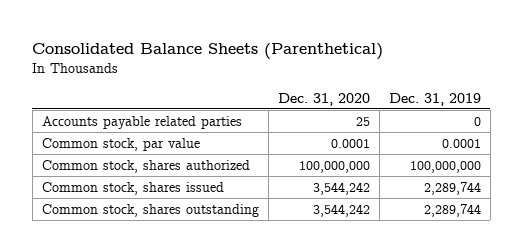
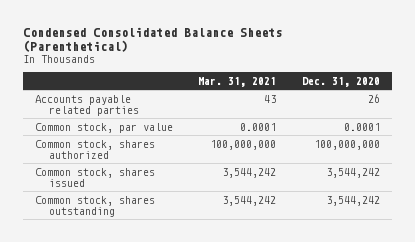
- Consolidated Balance Sheets (Parenthetical)
+ Condensed Consolidated Balance Sheets (Parenthetical)
- | Dec. 31, 2020 | Dec. 31, 2019
+ | Mar. 31, 2021 | Dec. 31, 2020
- Accounts payable related parties | 25 | 0
+ Accounts payable related parties | 43 | 26

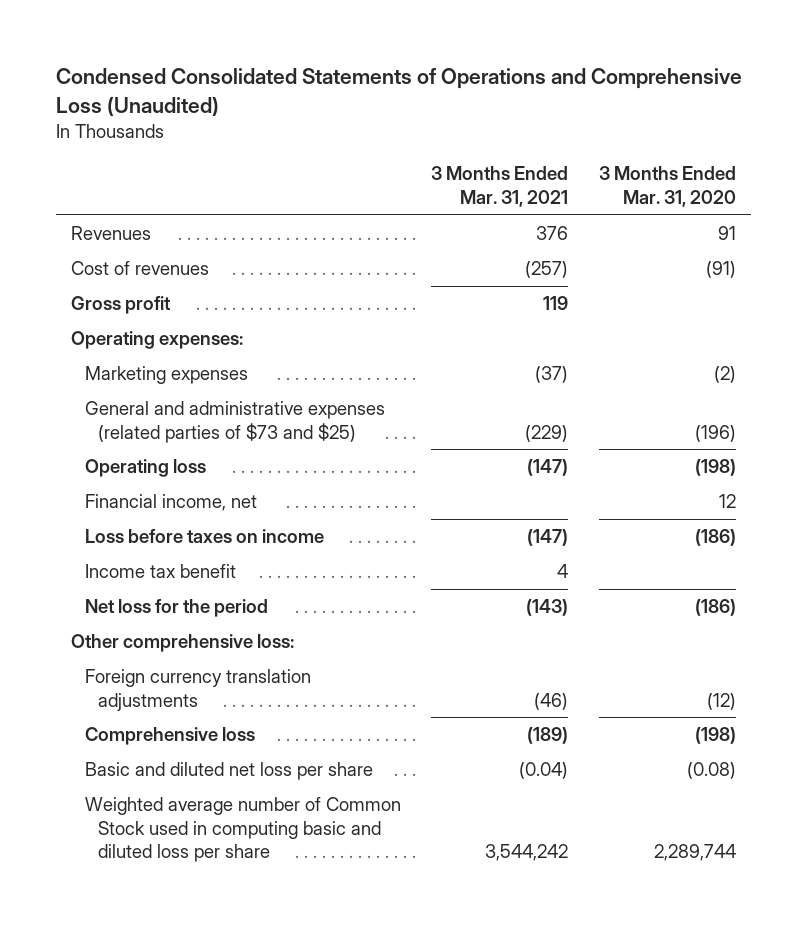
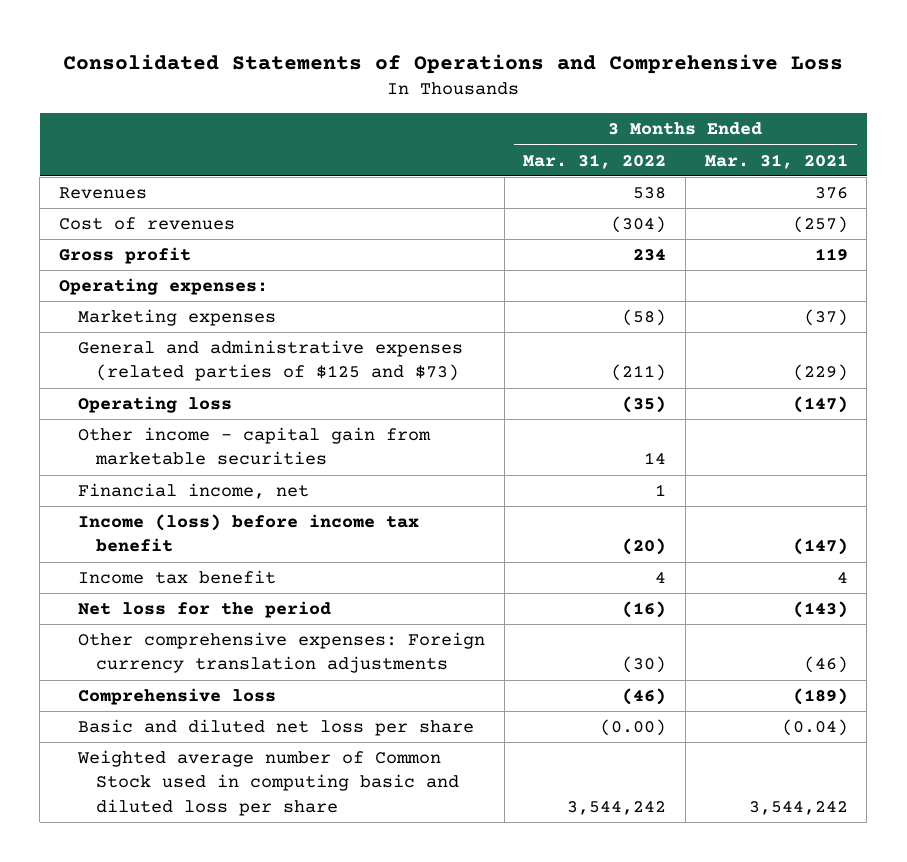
- Condensed Consolidated Statements of Operations and Comprehensive Loss (Unaudited)
+ Consolidated Statements of Operations and Comprehensive Loss
- | 3 Months Ended Mar. 31, 2021 | 3 Months Ended Mar. 31, 2020
+ | 3 Months Ended Mar. 31, 2022 | 3 Months Ended Mar. 31, 2021
- General and administrative expenses (related parties of $73 and $25) | (229) | (196)
+ General and administrative expenses (related parties of $125 and $73) | (211) | (229)
+ Other income - capital gain from marketable securities | 14 |
- Loss before taxes on income | (147) | (186)
+ Income (loss) before income tax benefit | (20) | (147)
- Other comprehensive loss:
- Foreign currency translation adjustments | (46) | (12)
+ Other comprehensive expenses: Foreign currency translation adjustments | (30) | (46)

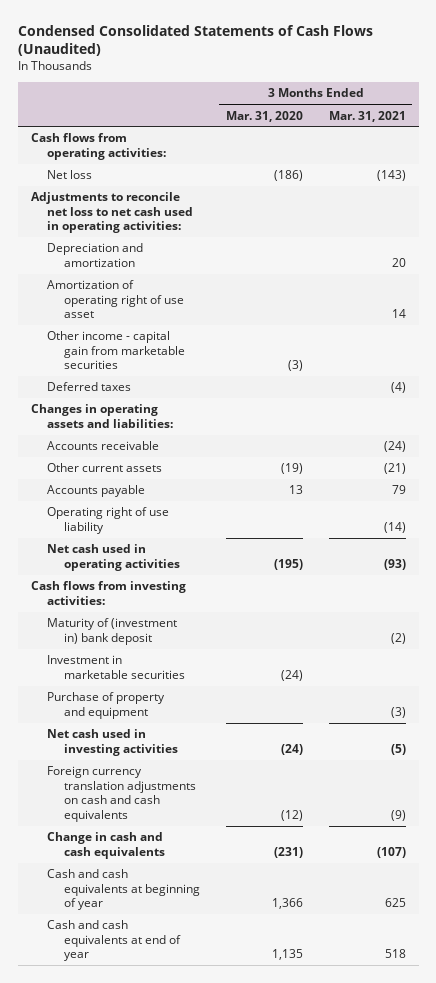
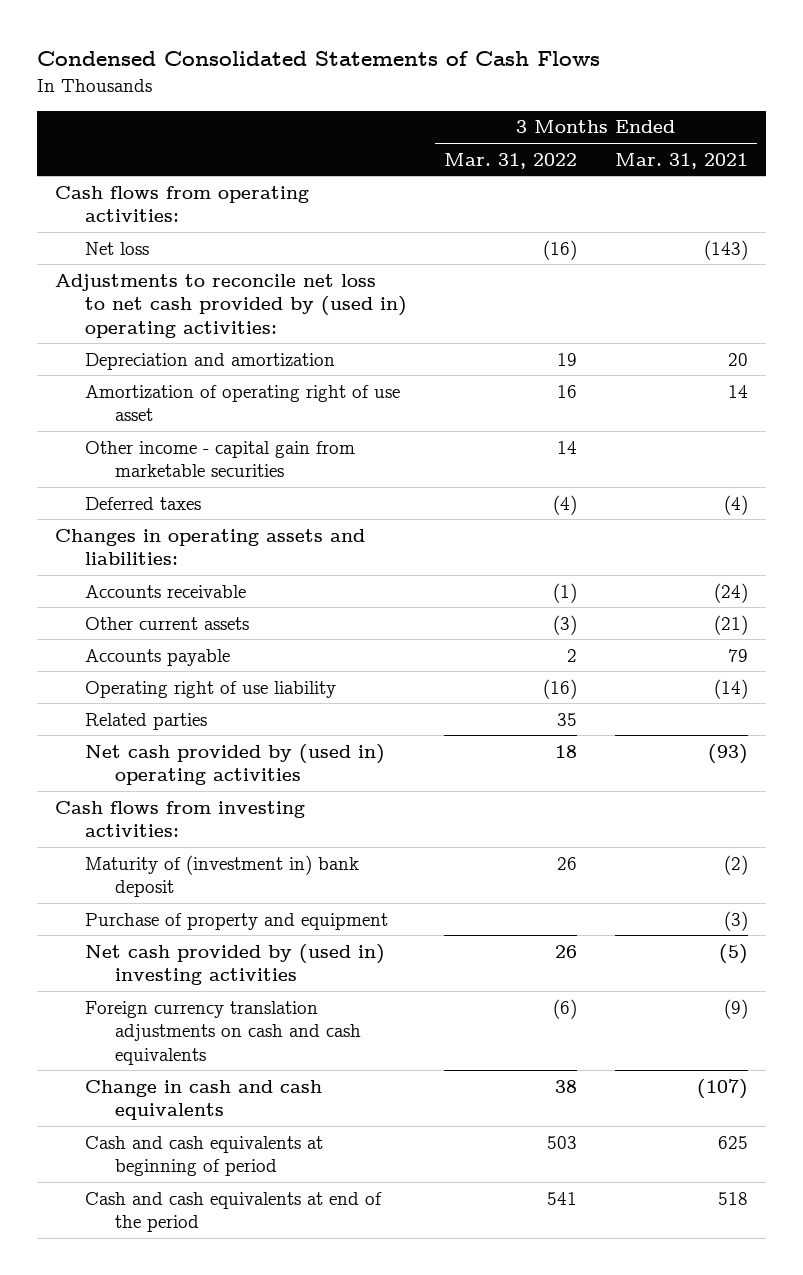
- Condensed Consolidated Statements of Cash Flows (Unaudited)
+ Condensed Consolidated Statements of Cash Flows
- | 3 Months Ended Mar. 31, 2020 | 3 Months Ended Mar. 31, 2021
+ | 3 Months Ended Mar. 31, 2022 | 3 Months Ended Mar. 31, 2021
- Adjustments to reconcile net loss to net cash used in operating activities:
+ Adjustments to reconcile net loss to net cash provided by (used in) operating activities:
- Net cash used in operating activities | (195) | (93)
+ Related parties | 35 |
+ Net cash provided by (used in) operating activities | 18 | (93)
- Investment in marketable securities | (24) |
- Net cash used in investing activities | (24) | (5)
+ Net cash provided by (used in) investing activities | 26 | (5)
- Cash and cash equivalents at beginning of year | 1,366 | 625
- Cash and cash equivalents at end of year | 1,135 | 518
+ Cash and cash equivalents at beginning of period | 503 | 625
+ Cash and cash equivalents at end of the period | 541 | 518

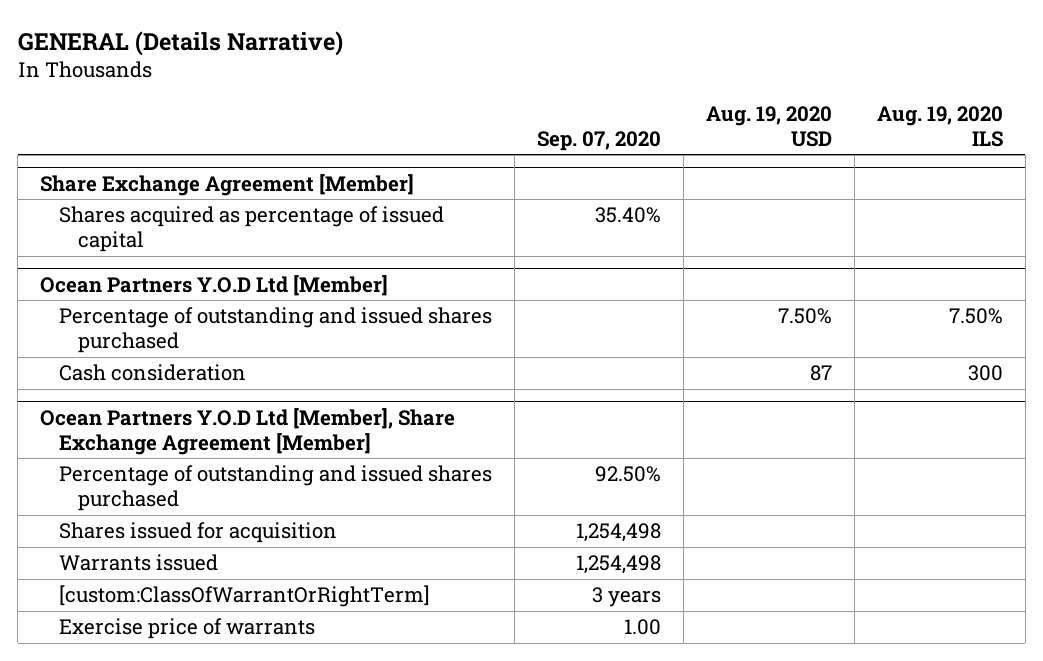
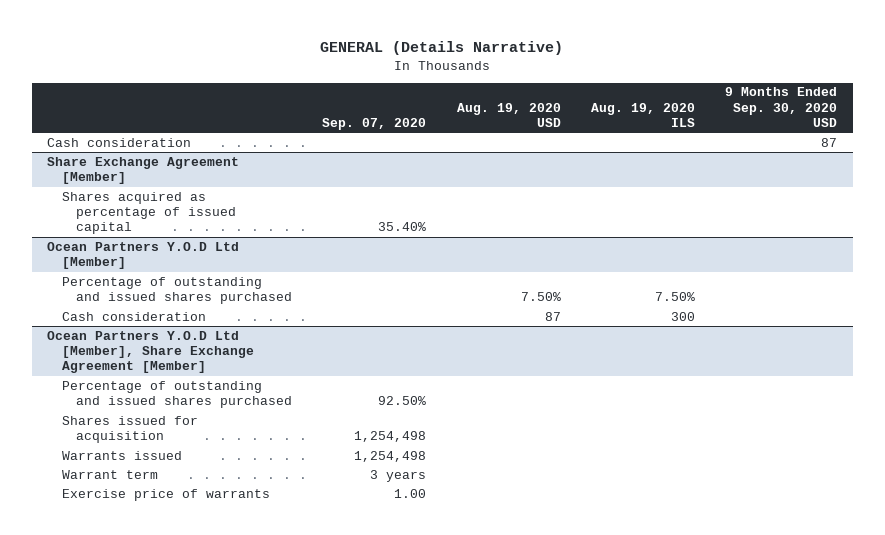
- | Sep. 07, 2020 | Aug. 19, 2020 USD | Aug. 19, 2020 ILS
+ | Sep. 07, 2020 | Aug. 19, 2020 USD | Aug. 19, 2020 ILS | 9 Months Ended Sep. 30, 2020 USD
+ Cash consideration | | | | 87
@ Ocean Partners Y.O.D Ltd [Member], Share Exchange Agreement [Member]
- [custom:ClassOfWarrantOrRightTerm] | 3 years | |
+ Warrant term | 3 years | | |

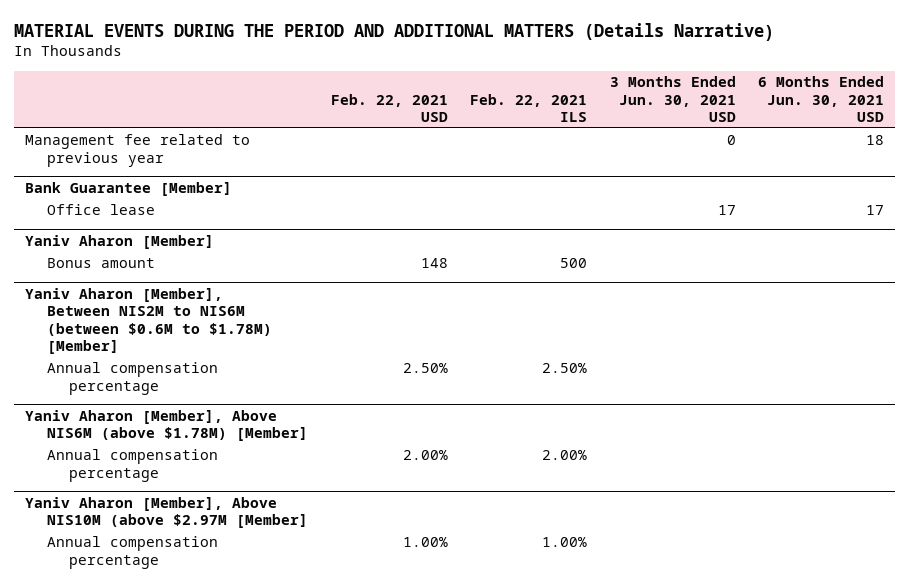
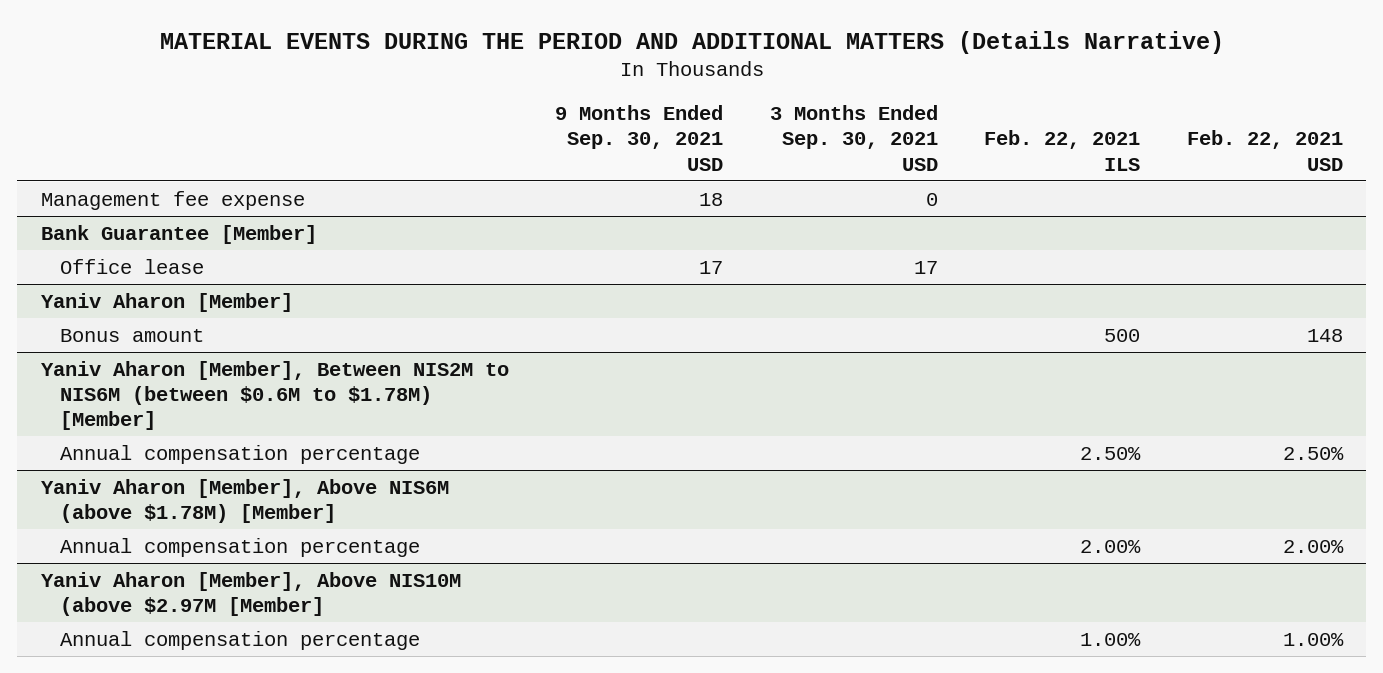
- | Feb. 22, 2021 USD | Feb. 22, 2021 ILS | 3 Months Ended Jun. 30, 2021 USD | 6 Months Ended Jun. 30, 2021 USD
+ | 9 Months Ended Sep. 30, 2021 USD | 3 Months Ended Sep. 30, 2021 USD | Feb. 22, 2021 ILS | Feb. 22, 2021 USD
- Management fee related to previous year | | | 0 | 18
+ Management fee expense | 18 | 0 | |

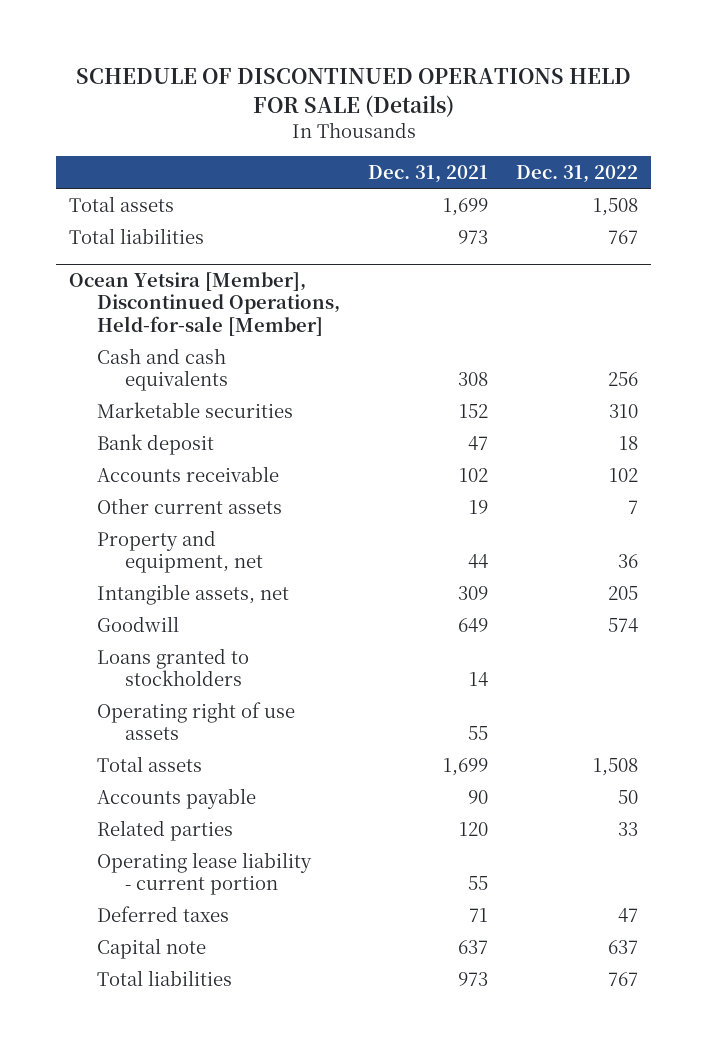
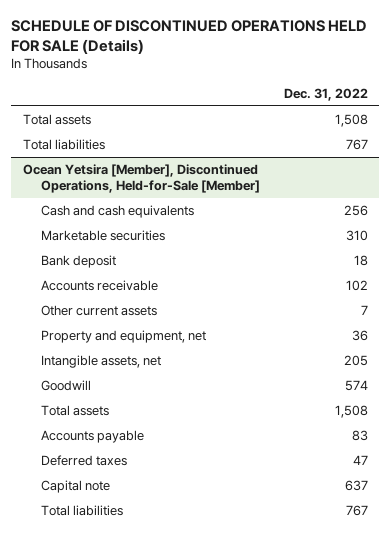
- | Dec. 31, 2021 | Dec. 31, 2022
+ | Dec. 31, 2022
- Ocean Yetsira [Member], Discontinued Operations, Held-for-sale [Member]
+ Ocean Yetsira [Member], Discontinued Operations, Held-for-Sale [Member]
- Loans granted to stockholders | 14 |
- Operating right of use assets | 55 |
- Accounts payable | 90 | 50
- Related parties | 120 | 33
- Operating lease liability - current portion | 55 |
+ Accounts payable | 83

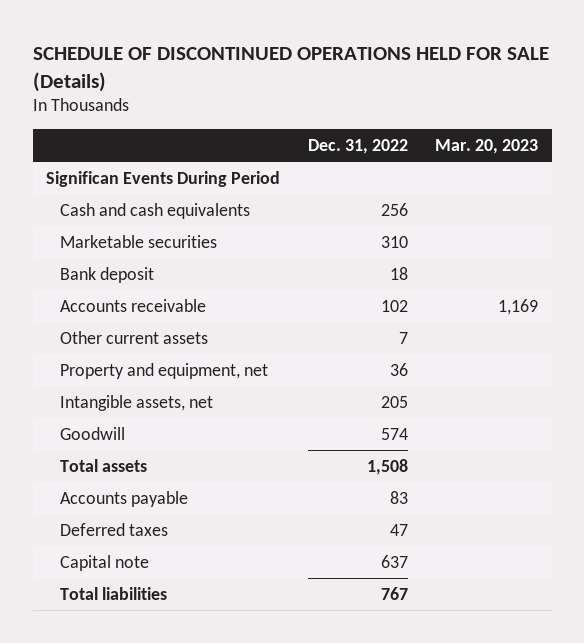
- | Dec. 31, 2022
+ | Dec. 31, 2022 | Mar. 20, 2023
- Total assets | 1,508
- Total liabilities | 767
- Ocean Yetsira [Member], Discontinued Operations, Held-for-Sale [Member]
+ Significan Events During Period

